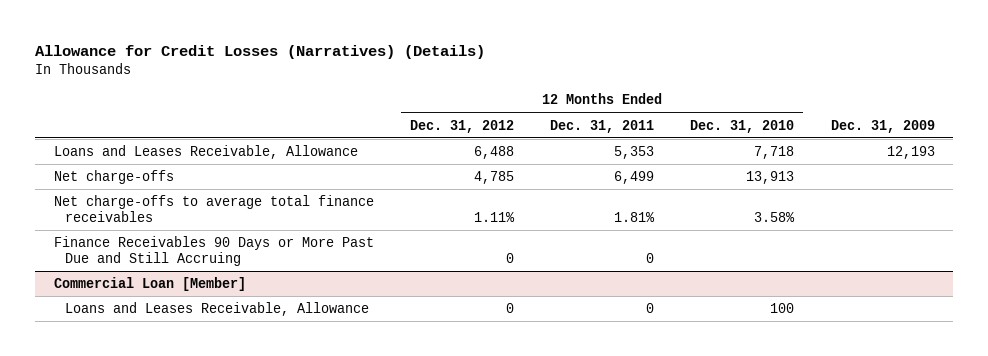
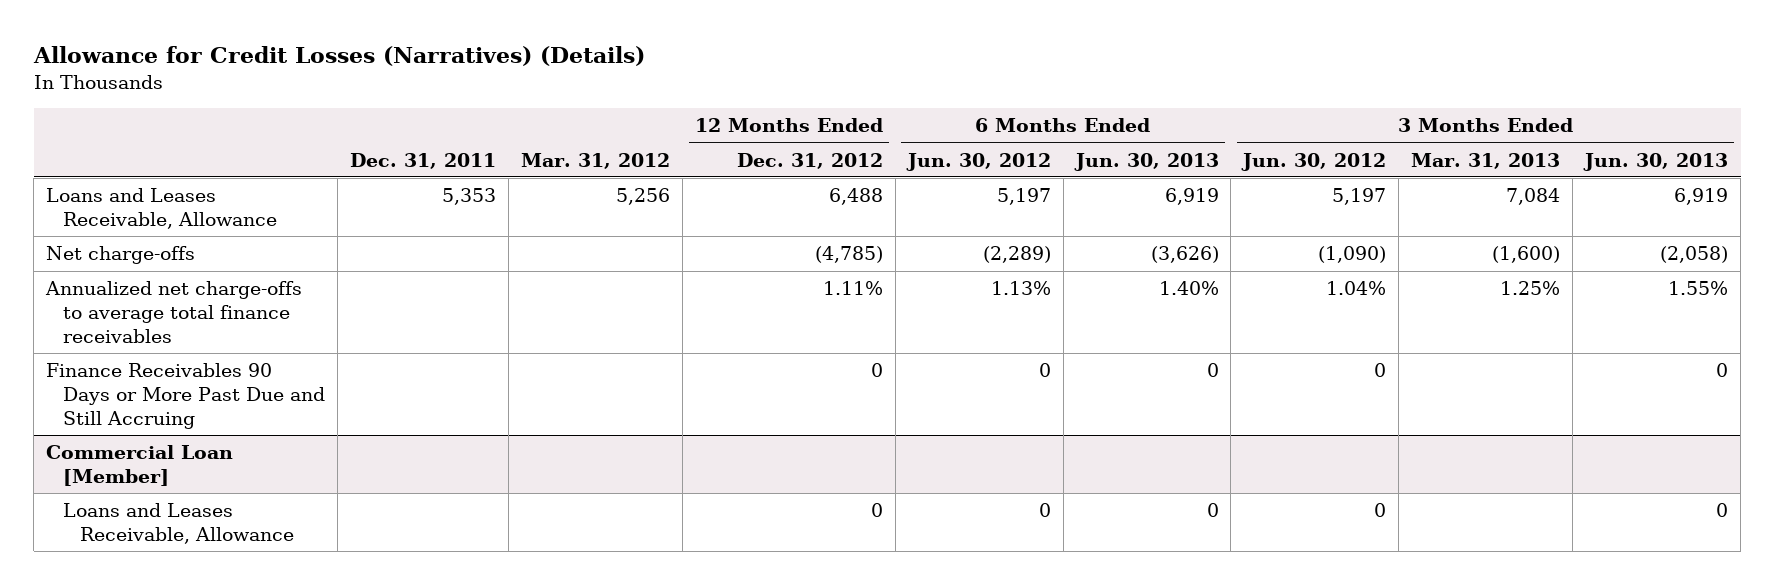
- | 12 Months Ended Dec. 31, 2012 | 12 Months Ended Dec. 31, 2011 | 12 Months Ended Dec. 31, 2010 | Dec. 31, 2009
+ | Dec. 31, 2011 | Mar. 31, 2012 | 12 Months Ended Dec. 31, 2012 | 6 Months Ended Jun. 30, 2012 | 6 Months Ended Jun. 30, 2013 | 3 Months Ended Jun. 30, 2012 | 3 Months Ended Mar. 31, 2013 | 3 Months Ended Jun. 30, 2013
- Net charge-offs | 4,785 | 6,499 | 13,913 |
- Net charge-offs to average total finance receivables | 1.11% | 1.81% | 3.58% |
+ Net charge-offs | | | (4,785) | (2,289) | (3,626) | (1,090) | (1,600) | (2,058)
+ Annualized net charge-offs to average total finance receivables | | | 1.11% | 1.13% | 1.40% | 1.04% | 1.25% | 1.55%

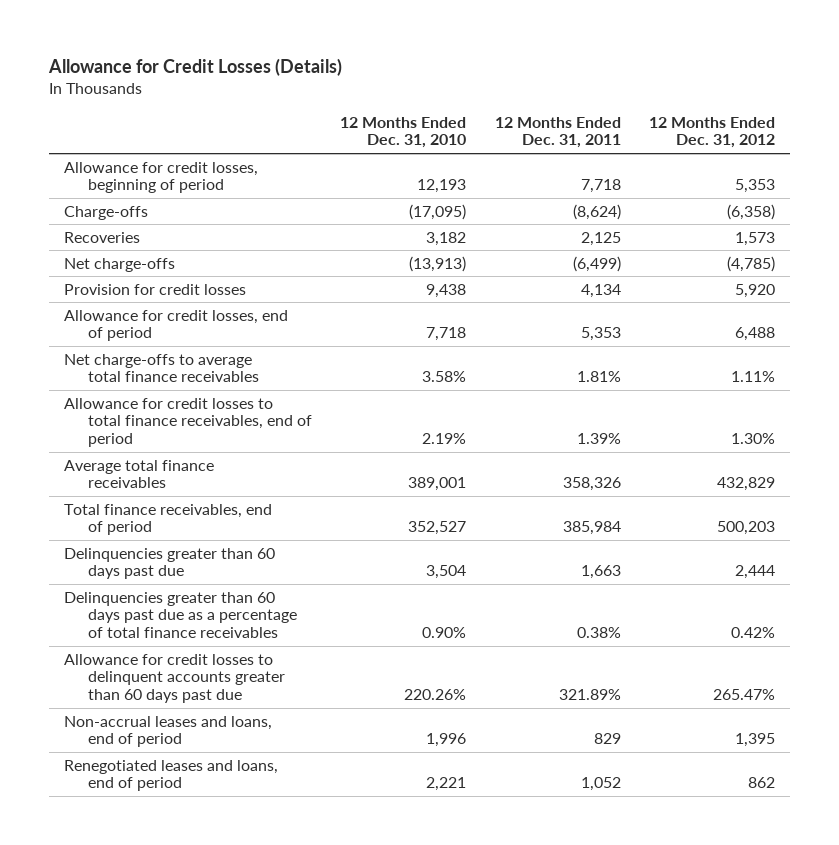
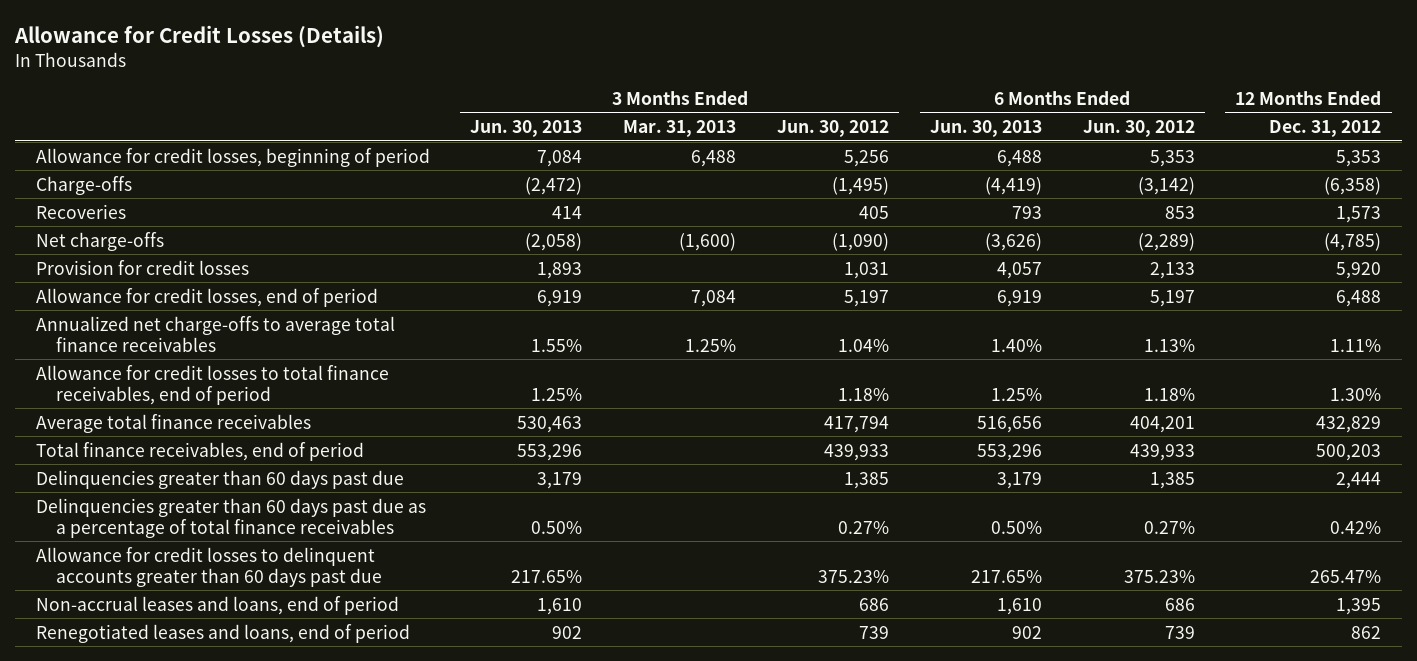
- | 12 Months Ended Dec. 31, 2010 | 12 Months Ended Dec. 31, 2011 | 12 Months Ended Dec. 31, 2012
+ | 3 Months Ended Jun. 30, 2013 | 3 Months Ended Mar. 31, 2013 | 3 Months Ended Jun. 30, 2012 | 6 Months Ended Jun. 30, 2013 | 6 Months Ended Jun. 30, 2012 | 12 Months Ended Dec. 31, 2012
- Net charge-offs to average total finance receivables | 3.58% | 1.81% | 1.11%
+ Annualized net charge-offs to average total finance receivables | 1.55% | 1.25% | 1.04% | 1.40% | 1.13% | 1.11%

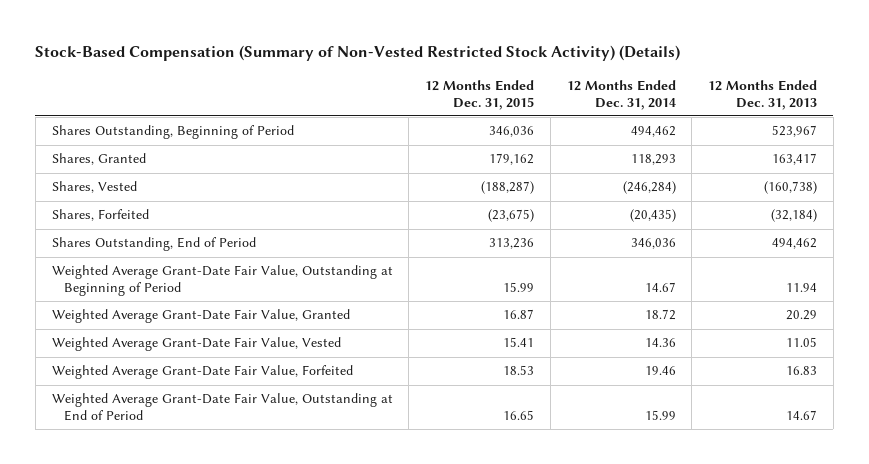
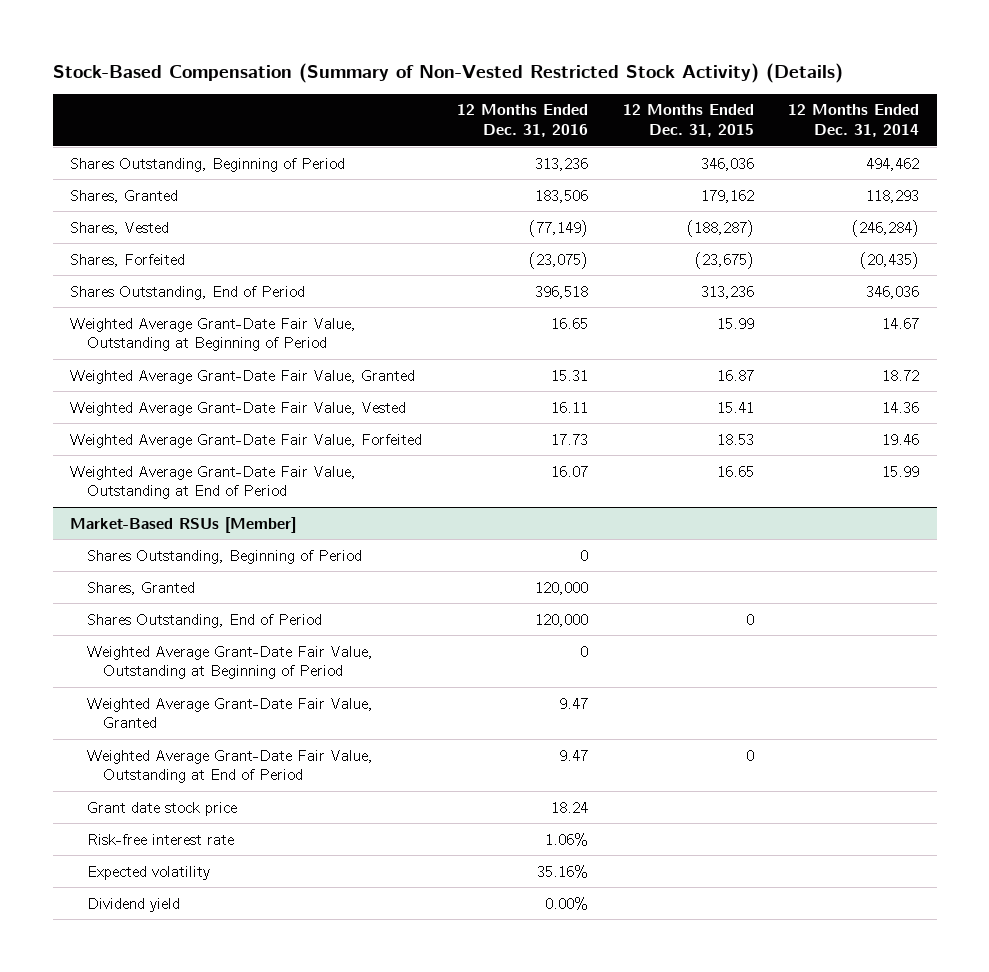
- | 12 Months Ended Dec. 31, 2015 | 12 Months Ended Dec. 31, 2014 | 12 Months Ended Dec. 31, 2013
+ | 12 Months Ended Dec. 31, 2016 | 12 Months Ended Dec. 31, 2015 | 12 Months Ended Dec. 31, 2014
+ Market-Based RSUs [Member]
+ Shares Outstanding, Beginning of Period | 0 | |
+ Shares, Granted | 120,000 | |
+ Shares Outstanding, End of Period | 120,000 | 0 |
+ Weighted Average Grant-Date Fair Value, Outstanding at Beginning of Period | 0 | |
+ Weighted Average Grant-Date Fair Value, Granted | 9.47 | |
+ Weighted Average Grant-Date Fair Value, Outstanding at End of Period | 9.47 | 0 |
+ Grant date stock price | 18.24 | |
+ Risk-free interest rate | 1.06% | |
+ Expected volatility | 35.16% | |
+ Dividend yield | 0.00% | |

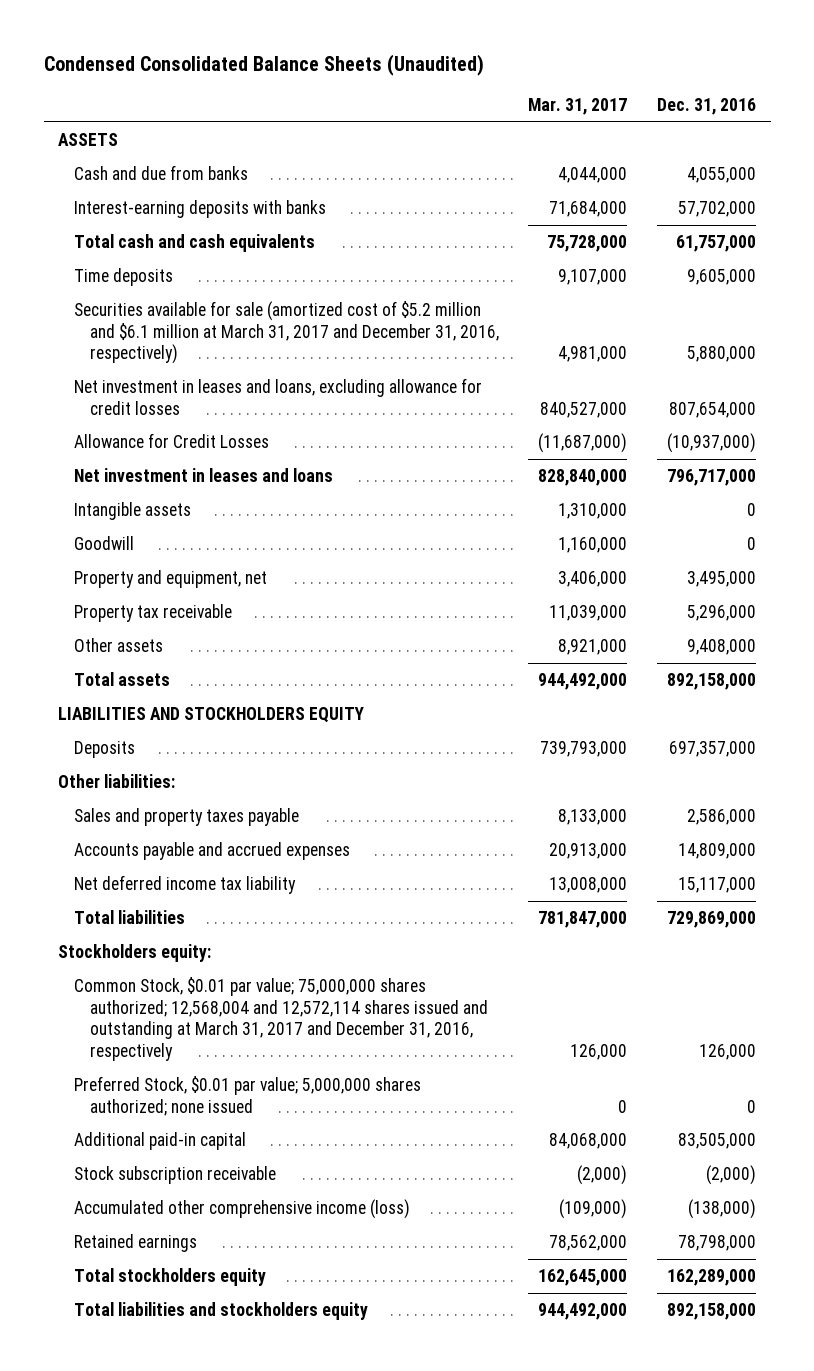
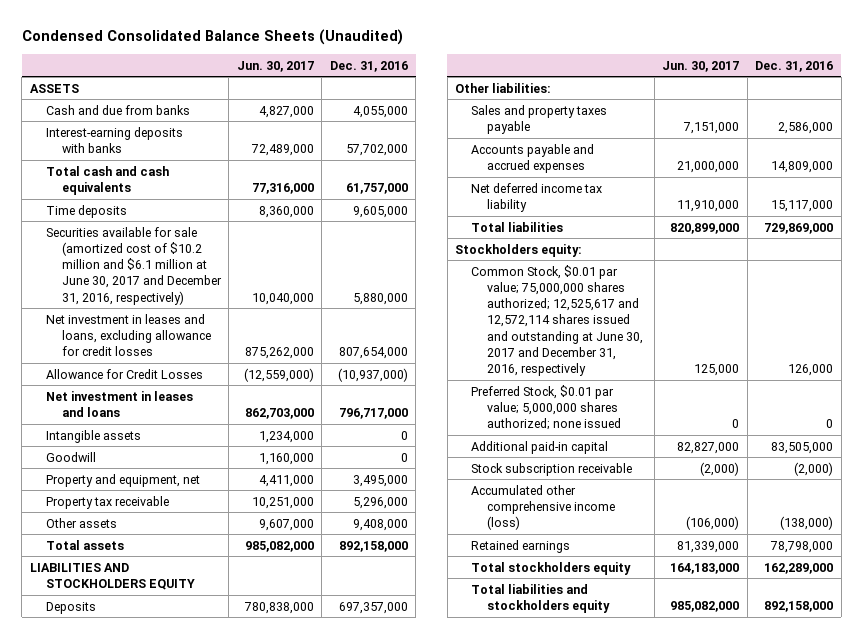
- | Mar. 31, 2017 | Dec. 31, 2016
+ | Jun. 30, 2017 | Dec. 31, 2016
- Securities available for sale (amortized cost of $5.2 million and $6.1 million at March 31, 2017 and December 31, 2016, respectively) | 4,981,000 | 5,880,000
+ Securities available for sale (amortized cost of $10.2 million and $6.1 million at June 30, 2017 and December 31, 2016, respectively) | 10,040,000 | 5,880,000
- Common Stock, $0.01 par value; 75,000,000 shares authorized; 12,568,004 and 12,572,114 shares issued and outstanding at March 31, 2017 and December 31, 2016, respectively | 126,000 | 126,000
+ Common Stock, $0.01 par value; 75,000,000 shares authorized; 12,525,617 and 12,572,114 shares issued and outstanding at June 30, 2017 and December 31, 2016, respectively | 125,000 | 126,000

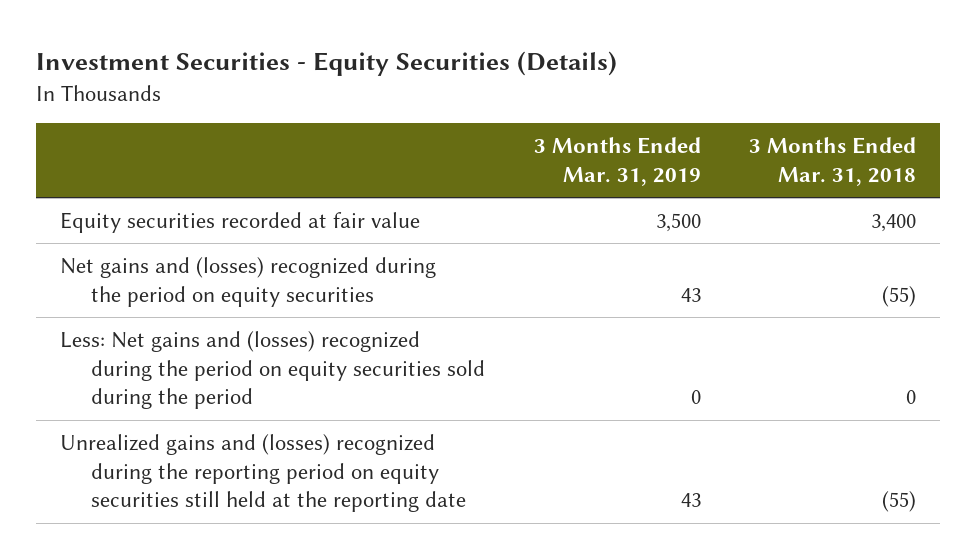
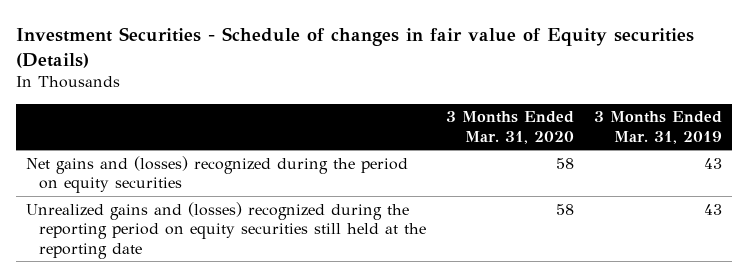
- Investment Securities - Equity Securities (Details)
+ Investment Securities - Schedule of changes in fair value of Equity securities (Details)
- | 3 Months Ended Mar. 31, 2019 | 3 Months Ended Mar. 31, 2018
+ | 3 Months Ended Mar. 31, 2020 | 3 Months Ended Mar. 31, 2019
- Equity securities recorded at fair value | 3,500 | 3,400
- Less: Net gains and (losses) recognized during the period on equity securities sold during the period | 0 | 0

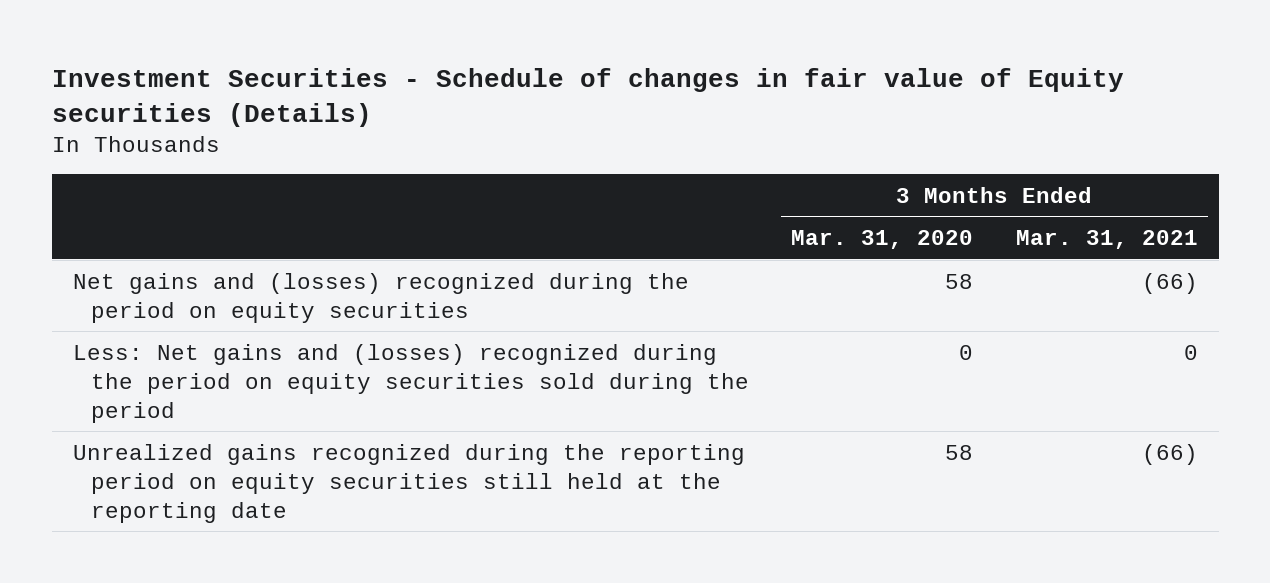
- | 3 Months Ended Mar. 31, 2020 | 3 Months Ended Mar. 31, 2019
+ | 3 Months Ended Mar. 31, 2020 | 3 Months Ended Mar. 31, 2021
- Unrealized gains and (losses) recognized during the reporting period on equity securities still held at the reporting date | 58 | 43
+ Less: Net gains and (losses) recognized during the period on equity securities sold during the period | 0 | 0
+ Unrealized gains recognized during the reporting period on equity securities still held at the reporting date | 58 | (66)

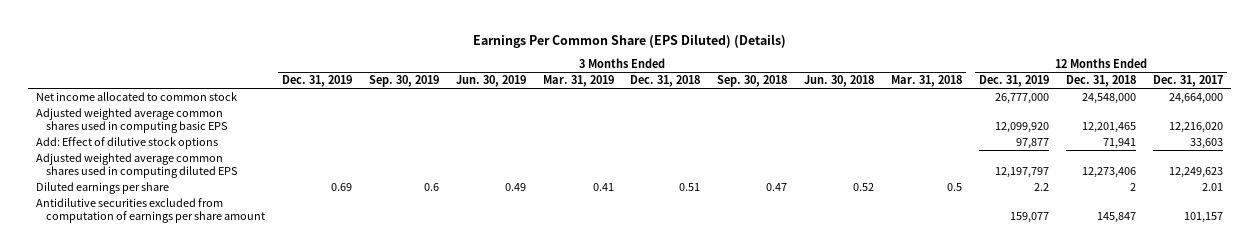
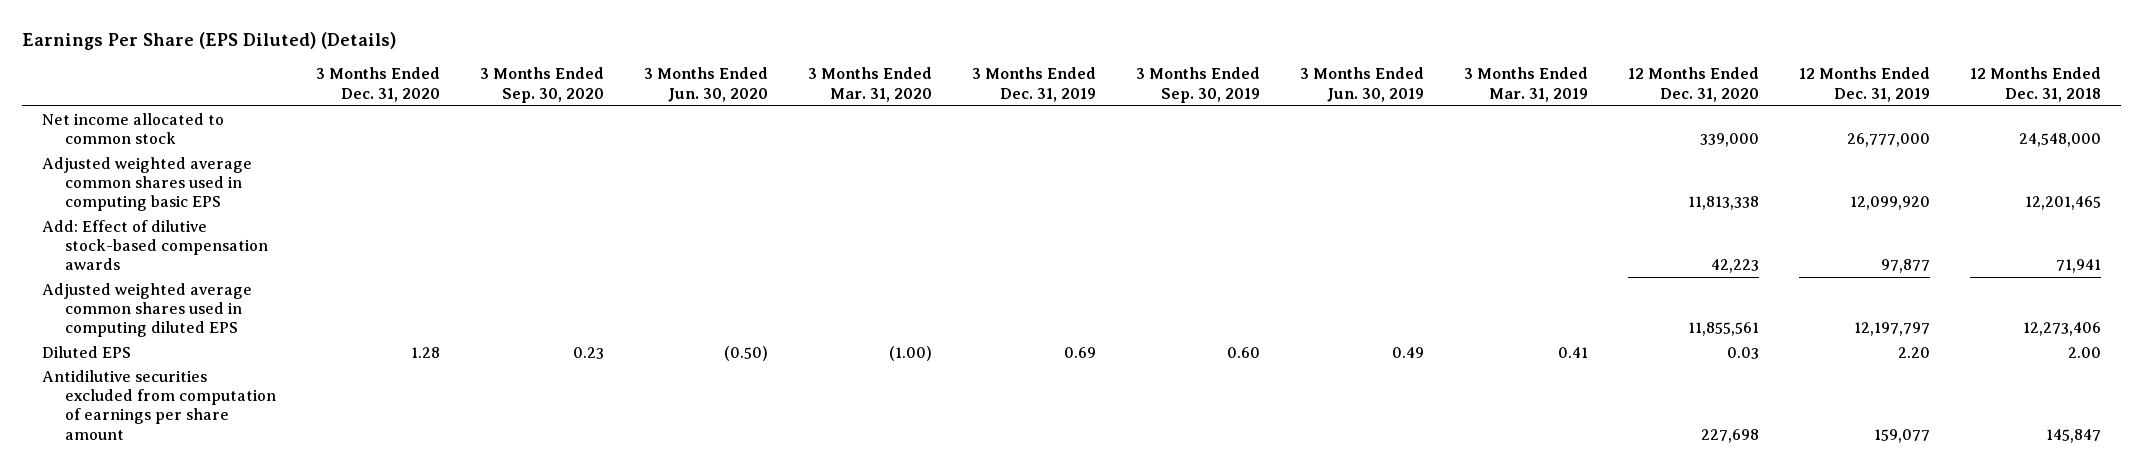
- Earnings Per Common Share (EPS Diluted) (Details)
+ Earnings Per Share (EPS Diluted) (Details)
- | 3 Months Ended Dec. 31, 2019 | 3 Months Ended Sep. 30, 2019 | 3 Months Ended Jun. 30, 2019 | 3 Months Ended Mar. 31, 2019 | 3 Months Ended Dec. 31, 2018 | 3 Months Ended Sep. 30, 2018 | 3 Months Ended Jun. 30, 2018 | 3 Months Ended Mar. 31, 2018 | 12 Months Ended Dec. 31, 2019 | 12 Months Ended Dec. 31, 2018 | 12 Months Ended Dec. 31, 2017
+ | 3 Months Ended Dec. 31, 2020 | 3 Months Ended Sep. 30, 2020 | 3 Months Ended Jun. 30, 2020 | 3 Months Ended Mar. 31, 2020 | 3 Months Ended Dec. 31, 2019 | 3 Months Ended Sep. 30, 2019 | 3 Months Ended Jun. 30, 2019 | 3 Months Ended Mar. 31, 2019 | 12 Months Ended Dec. 31, 2020 | 12 Months Ended Dec. 31, 2019 | 12 Months Ended Dec. 31, 2018
- Add: Effect of dilutive stock options | | | | | | | | | 97,877 | 71,941 | 33,603
+ Add: Effect of dilutive stock-based compensation awards | | | | | | | | | 42,223 | 97,877 | 71,941
- Diluted earnings per share | 0.69 | 0.6 | 0.49 | 0.41 | 0.51 | 0.47 | 0.52 | 0.5 | 2.2 | 2 | 2.01
+ Diluted EPS | 1.28 | 0.23 | (0.50) | (1.00) | 0.69 | 0.60 | 0.49 | 0.41 | 0.03 | 2.20 | 2.00

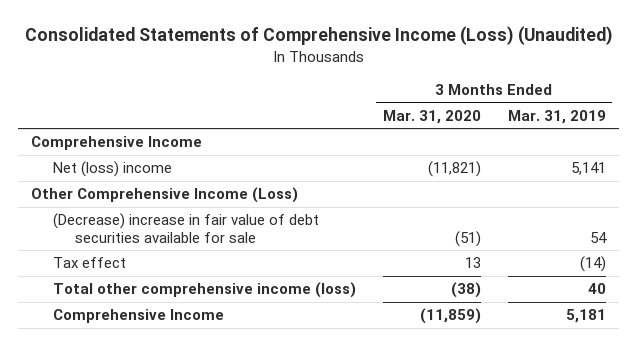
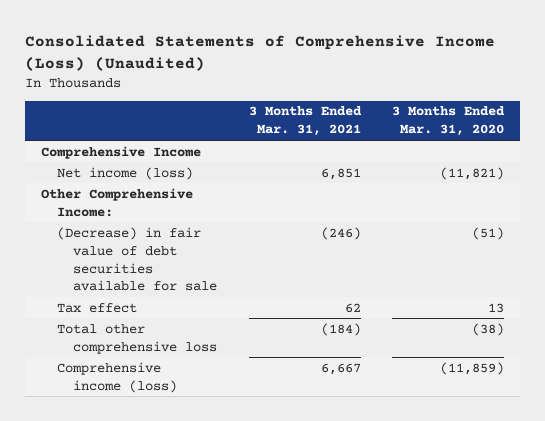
- | 3 Months Ended Mar. 31, 2020 | 3 Months Ended Mar. 31, 2019
+ | 3 Months Ended Mar. 31, 2021 | 3 Months Ended Mar. 31, 2020
- Net (loss) income | (11,821) | 5,141
- Other Comprehensive Income (Loss)
- (Decrease) increase in fair value of debt securities available for sale | (51) | 54
+ Net income (loss) | 6,851 | (11,821)
+ Other Comprehensive Income:
+ (Decrease) in fair value of debt securities available for sale | (246) | (51)
- Total other comprehensive income (loss) | (38) | 40
- Comprehensive Income | (11,859) | 5,181
+ Total other comprehensive loss | (184) | (38)
+ Comprehensive income (loss) | 6,667 | (11,859)

